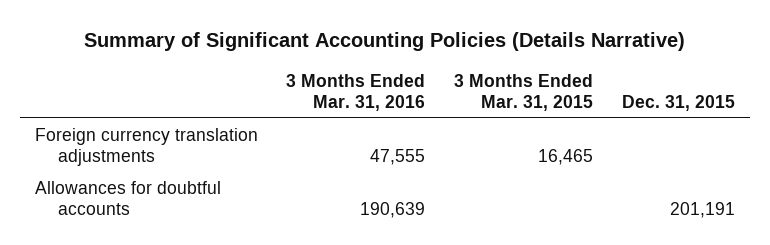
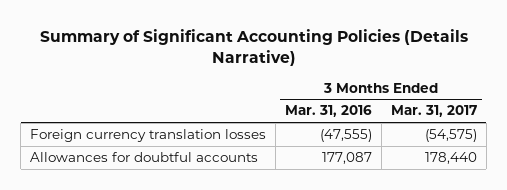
- | 3 Months Ended Mar. 31, 2016 | 3 Months Ended Mar. 31, 2015 | Dec. 31, 2015
+ | 3 Months Ended Mar. 31, 2016 | 3 Months Ended Mar. 31, 2017
- Foreign currency translation adjustments | 47,555 | 16,465 |
- Allowances for doubtful accounts | 190,639 | | 201,191
+ Foreign currency translation losses | (47,555) | (54,575)
+ Allowances for doubtful accounts | 177,087 | 178,440

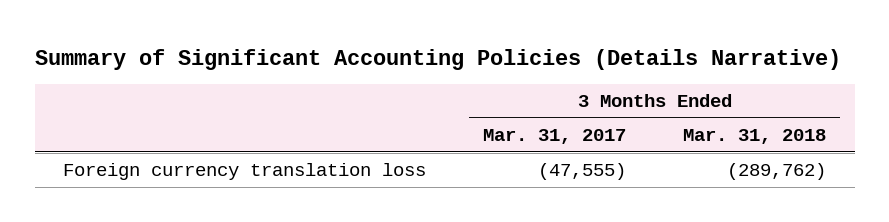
- | 3 Months Ended Mar. 31, 2016 | 3 Months Ended Mar. 31, 2017
+ | 3 Months Ended Mar. 31, 2017 | 3 Months Ended Mar. 31, 2018
- Foreign currency translation losses | (47,555) | (54,575)
- Allowances for doubtful accounts | 177,087 | 178,440
+ Foreign currency translation loss | (47,555) | (289,762)

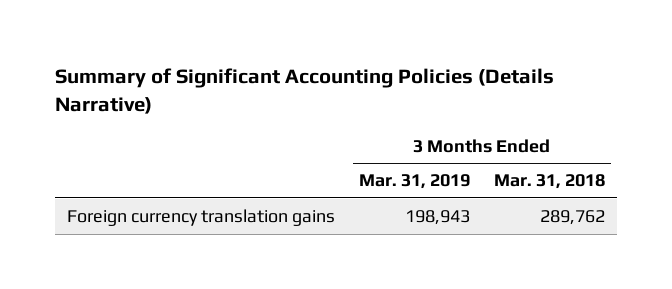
- | 3 Months Ended Mar. 31, 2017 | 3 Months Ended Mar. 31, 2018
+ | 3 Months Ended Mar. 31, 2019 | 3 Months Ended Mar. 31, 2018
- Foreign currency translation loss | (47,555) | (289,762)
+ Foreign currency translation gains | 198,943 | 289,762

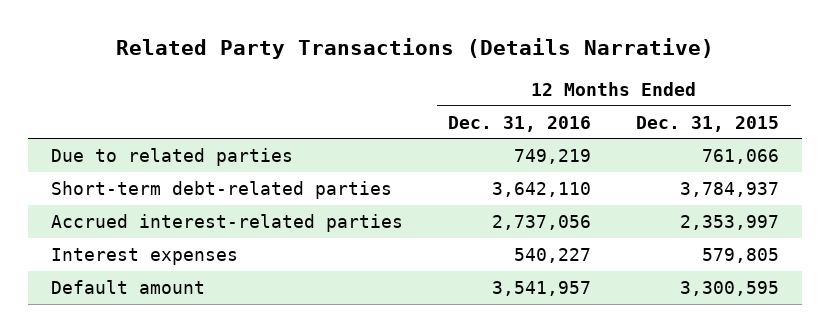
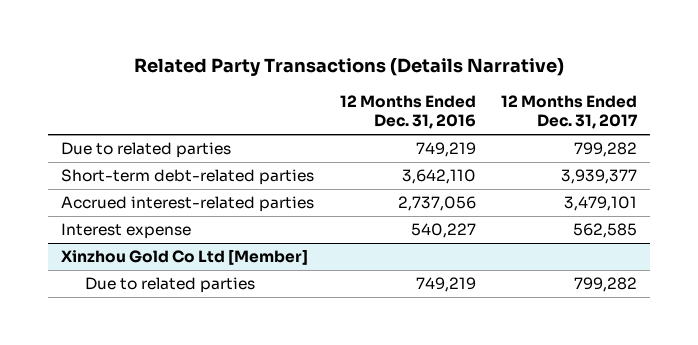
- | 12 Months Ended Dec. 31, 2016 | 12 Months Ended Dec. 31, 2015
+ | 12 Months Ended Dec. 31, 2016 | 12 Months Ended Dec. 31, 2017
- Interest expenses | 540,227 | 579,805
- Default amount | 3,541,957 | 3,300,595
+ Interest expense | 540,227 | 562,585
+ Xinzhou Gold Co Ltd [Member]
+ Due to related parties | 749,219 | 799,282

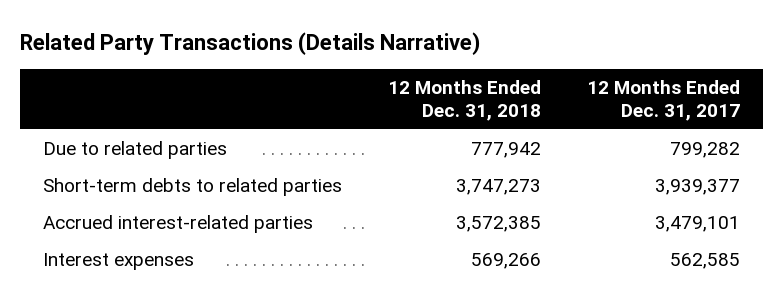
- | 12 Months Ended Dec. 31, 2016 | 12 Months Ended Dec. 31, 2017
+ | 12 Months Ended Dec. 31, 2018 | 12 Months Ended Dec. 31, 2017
- Short-term debt-related parties | 3,642,110 | 3,939,377
+ Short-term debts to related parties | 3,747,273 | 3,939,377
- Interest expense | 540,227 | 562,585
- Xinzhou Gold Co Ltd [Member]
- Due to related parties | 749,219 | 799,282
+ Interest expenses | 569,266 | 562,585

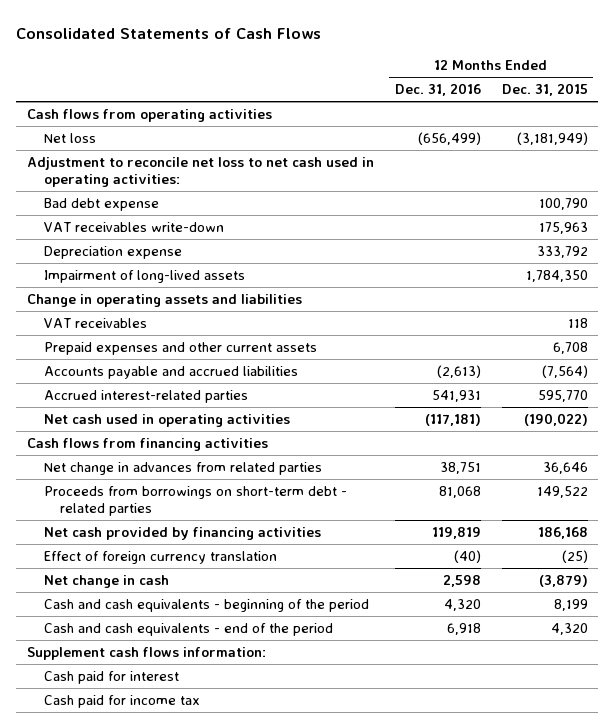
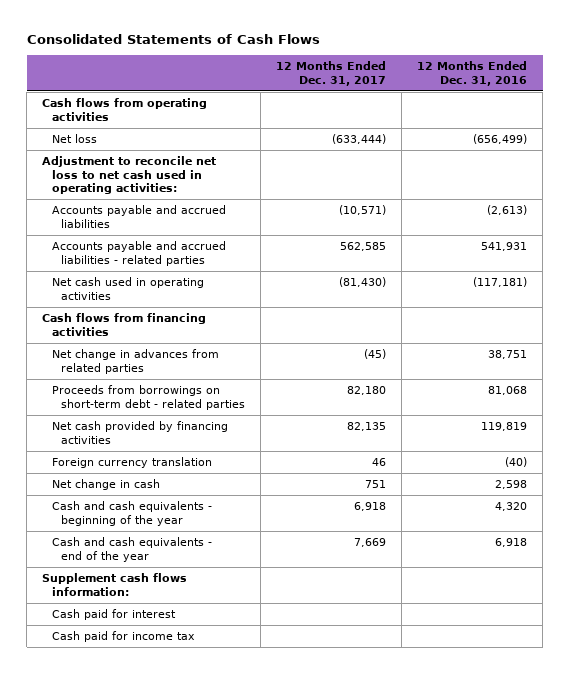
- | 12 Months Ended Dec. 31, 2016 | 12 Months Ended Dec. 31, 2015
+ | 12 Months Ended Dec. 31, 2017 | 12 Months Ended Dec. 31, 2016
- Bad debt expense | | 100,790
- VAT receivables write-down | | 175,963
- Depreciation expense | | 333,792
- Impairment of long-lived assets | | 1,784,350
- Change in operating assets and liabilities
- VAT receivables | | 118
- Prepaid expenses and other current assets | | 6,708
- Accrued interest-related parties | 541,931 | 595,770
+ Accounts payable and accrued liabilities - related parties | 562,585 | 541,931
- Effect of foreign currency translation | (40) | (25)
+ Foreign currency translation | 46 | (40)
- Cash and cash equivalents - beginning of the period | 4,320 | 8,199
- Cash and cash equivalents - end of the period | 6,918 | 4,320
+ Cash and cash equivalents - beginning of the year | 6,918 | 4,320
+ Cash and cash equivalents - end of the year | 7,669 | 6,918

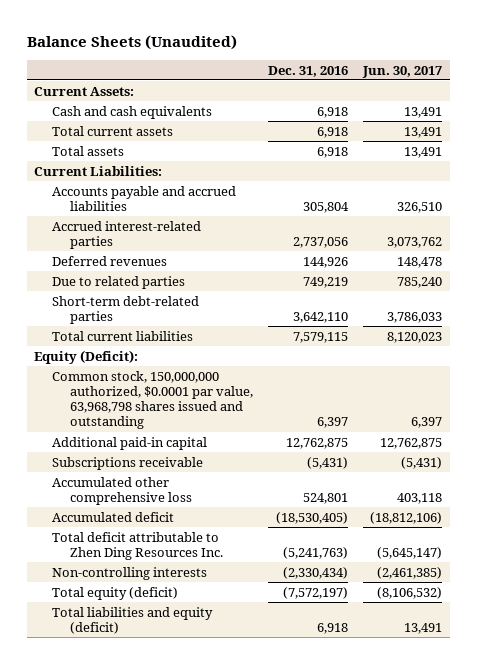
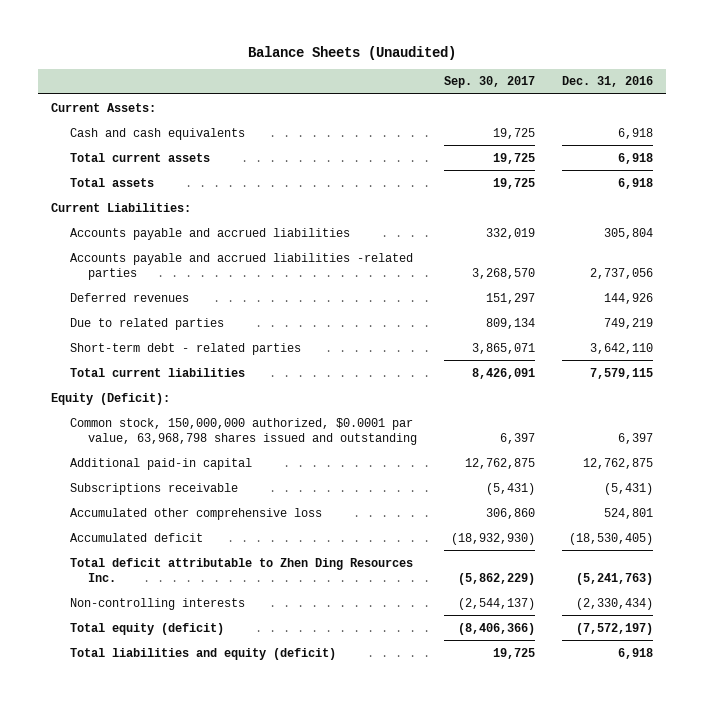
- | Dec. 31, 2016 | Jun. 30, 2017
+ | Sep. 30, 2017 | Dec. 31, 2016
- Accrued interest-related parties | 2,737,056 | 3,073,762
+ Accounts payable and accrued liabilities -related parties | 3,268,570 | 2,737,056
- Short-term debt-related parties | 3,642,110 | 3,786,033
+ Short-term debt - related parties | 3,865,071 | 3,642,110

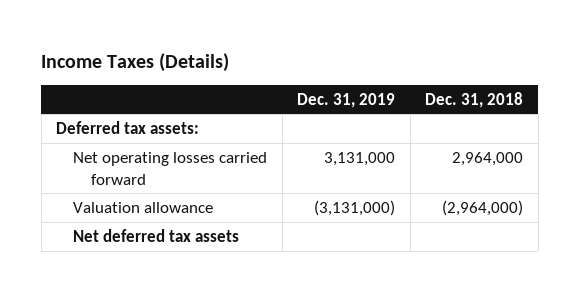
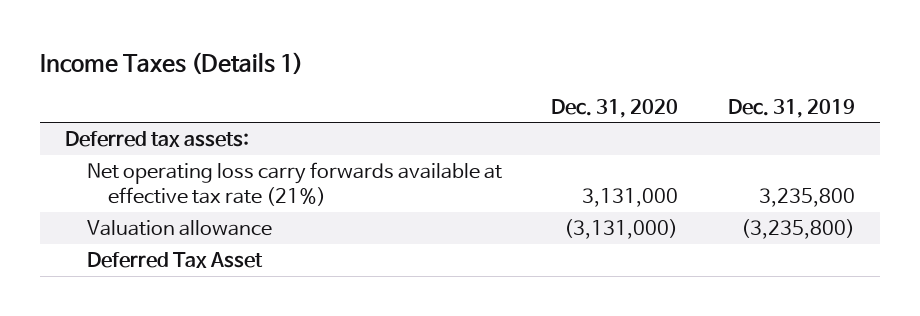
- Income Taxes (Details)
+ Income Taxes (Details 1)
- | Dec. 31, 2019 | Dec. 31, 2018
+ | Dec. 31, 2020 | Dec. 31, 2019
- Net operating losses carried forward | 3,131,000 | 2,964,000
- Valuation allowance | (3,131,000) | (2,964,000)
- Net deferred tax assets
+ Net operating loss carry forwards available at effective tax rate (21%) | 3,131,000 | 3,235,800
+ Valuation allowance | (3,131,000) | (3,235,800)
+ Deferred Tax Asset

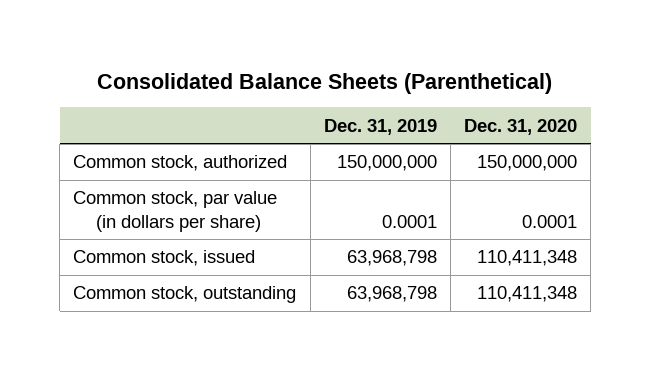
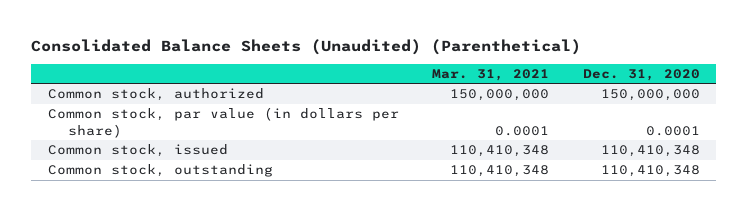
- Consolidated Balance Sheets (Parenthetical)
+ Consolidated Balance Sheets (Unaudited) (Parenthetical)
- | Dec. 31, 2019 | Dec. 31, 2020
+ | Mar. 31, 2021 | Dec. 31, 2020
- Common stock, issued | 63,968,798 | 110,411,348
- Common stock, outstanding | 63,968,798 | 110,411,348
+ Common stock, issued | 110,410,348 | 110,410,348
+ Common stock, outstanding | 110,410,348 | 110,410,348

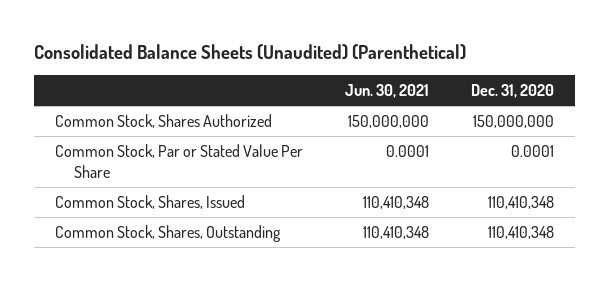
- | Mar. 31, 2021 | Dec. 31, 2020
+ | Jun. 30, 2021 | Dec. 31, 2020
- Common stock, authorized | 150,000,000 | 150,000,000
- Common stock, par value (in dollars per share) | 0.0001 | 0.0001
- Common stock, issued | 110,410,348 | 110,410,348
- Common stock, outstanding | 110,410,348 | 110,410,348
+ Common Stock, Shares Authorized | 150,000,000 | 150,000,000
+ Common Stock, Par or Stated Value Per Share | 0.0001 | 0.0001
+ Common Stock, Shares, Issued | 110,410,348 | 110,410,348
+ Common Stock, Shares, Outstanding | 110,410,348 | 110,410,348

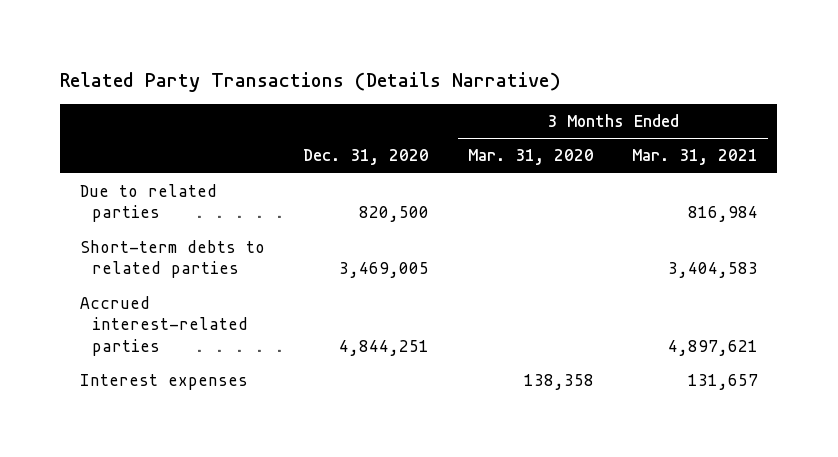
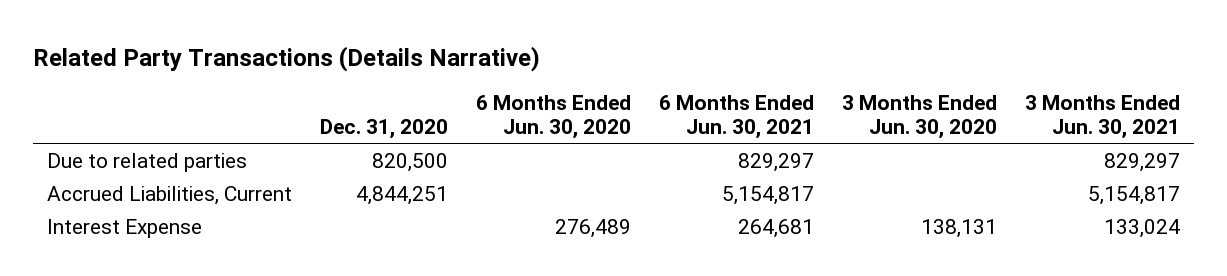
- | Dec. 31, 2020 | 3 Months Ended Mar. 31, 2020 | 3 Months Ended Mar. 31, 2021
+ | Dec. 31, 2020 | 6 Months Ended Jun. 30, 2020 | 6 Months Ended Jun. 30, 2021 | 3 Months Ended Jun. 30, 2020 | 3 Months Ended Jun. 30, 2021
- Short-term debts to related parties | 3,469,005 | | 3,404,583
- Accrued interest-related parties | 4,844,251 | | 4,897,621
- Interest expenses | | 138,358 | 131,657
+ Accrued Liabilities, Current | 4,844,251 | | 5,154,817 | | 5,154,817
+ Interest Expense | | 276,489 | 264,681 | 138,131 | 133,024

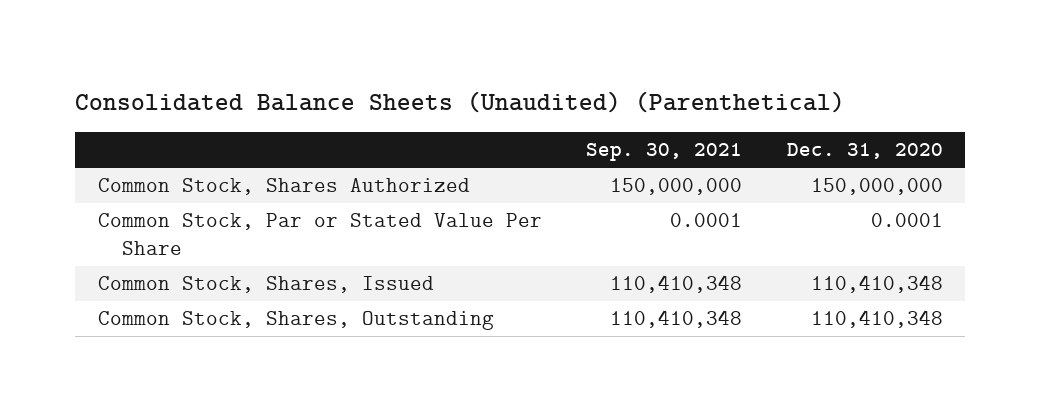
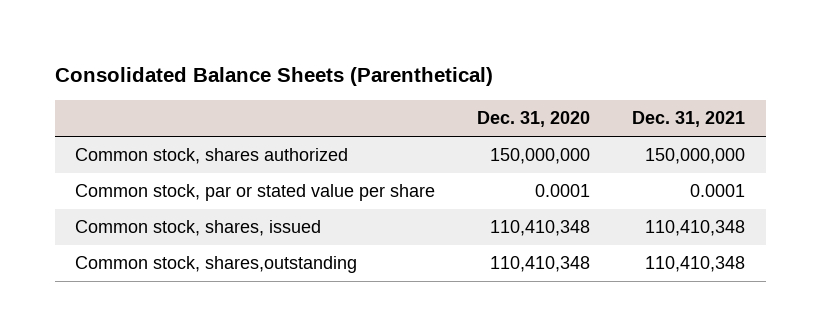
- Consolidated Balance Sheets (Unaudited) (Parenthetical)
+ Consolidated Balance Sheets (Parenthetical)
- | Sep. 30, 2021 | Dec. 31, 2020
+ | Dec. 31, 2020 | Dec. 31, 2021
- Common Stock, Shares Authorized | 150,000,000 | 150,000,000
- Common Stock, Par or Stated Value Per Share | 0.0001 | 0.0001
- Common Stock, Shares, Issued | 110,410,348 | 110,410,348
- Common Stock, Shares, Outstanding | 110,410,348 | 110,410,348
+ Common stock, shares authorized | 150,000,000 | 150,000,000
+ Common stock, par or stated value per share | 0.0001 | 0.0001
+ Common stock, shares, issued | 110,410,348 | 110,410,348
+ Common stock, shares,outstanding | 110,410,348 | 110,410,348

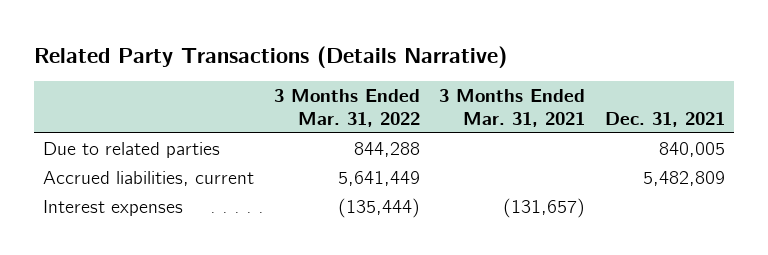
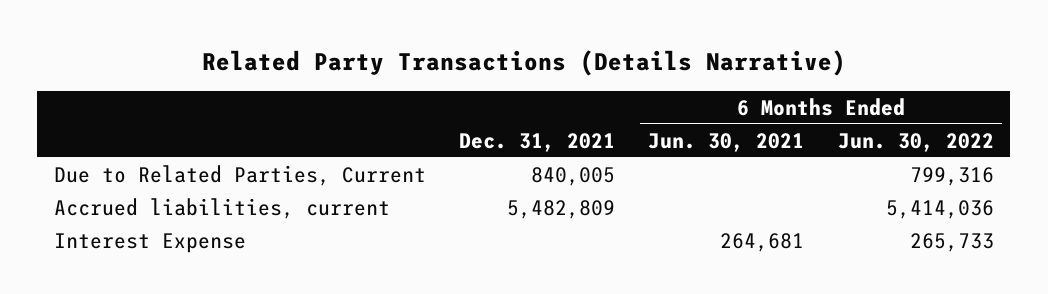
- | 3 Months Ended Mar. 31, 2022 | 3 Months Ended Mar. 31, 2021 | Dec. 31, 2021
+ | Dec. 31, 2021 | 6 Months Ended Jun. 30, 2021 | 6 Months Ended Jun. 30, 2022
- Due to related parties | 844,288 | | 840,005
+ Due to Related Parties, Current | 840,005 | | 799,316
- Interest expenses | (135,444) | (131,657) |
+ Interest Expense | | 264,681 | 265,733

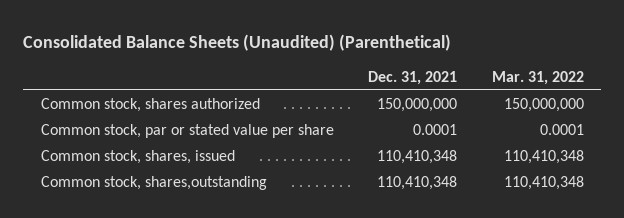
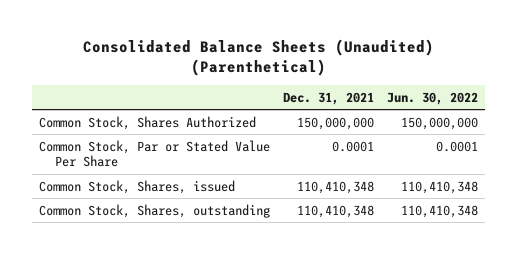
- | Dec. 31, 2021 | Mar. 31, 2022
+ | Dec. 31, 2021 | Jun. 30, 2022
- Common stock, shares authorized | 150,000,000 | 150,000,000
- Common stock, par or stated value per share | 0.0001 | 0.0001
- Common stock, shares, issued | 110,410,348 | 110,410,348
- Common stock, shares,outstanding | 110,410,348 | 110,410,348
+ Common Stock, Shares Authorized | 150,000,000 | 150,000,000
+ Common Stock, Par or Stated Value Per Share | 0.0001 | 0.0001
+ Common Stock, Shares, issued | 110,410,348 | 110,410,348
+ Common Stock, Shares, outstanding | 110,410,348 | 110,410,348

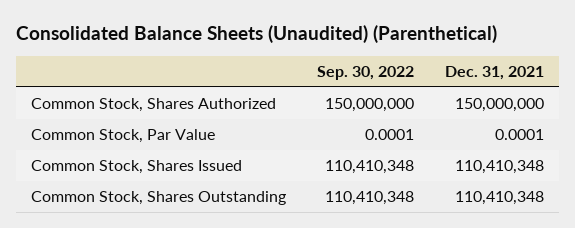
- | Dec. 31, 2021 | Jun. 30, 2022
+ | Sep. 30, 2022 | Dec. 31, 2021
- Common Stock, Par or Stated Value Per Share | 0.0001 | 0.0001
- Common Stock, Shares, issued | 110,410,348 | 110,410,348
- Common Stock, Shares, outstanding | 110,410,348 | 110,410,348
+ Common Stock, Par Value | 0.0001 | 0.0001
+ Common Stock, Shares Issued | 110,410,348 | 110,410,348
+ Common Stock, Shares Outstanding | 110,410,348 | 110,410,348

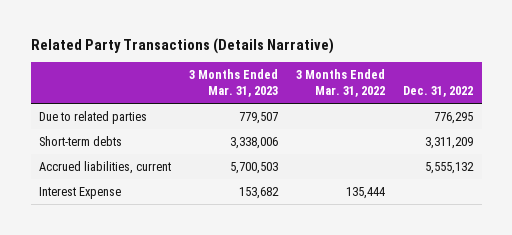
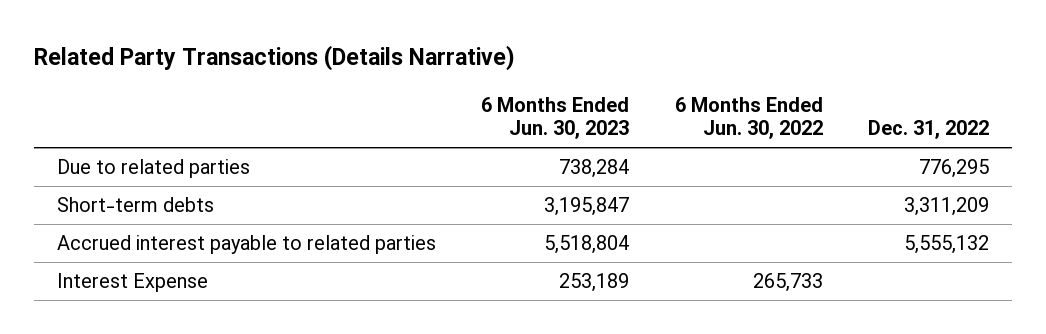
- | 3 Months Ended Mar. 31, 2023 | 3 Months Ended Mar. 31, 2022 | Dec. 31, 2022
+ | 6 Months Ended Jun. 30, 2023 | 6 Months Ended Jun. 30, 2022 | Dec. 31, 2022
- Accrued liabilities, current | 5,700,503 | | 5,555,132
+ Accrued interest payable to related parties | 5,518,804 | | 5,555,132

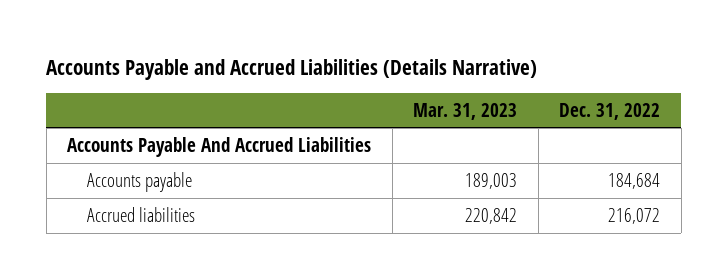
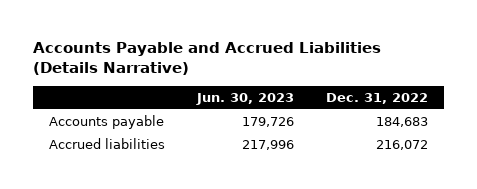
- | Mar. 31, 2023 | Dec. 31, 2022
+ | Jun. 30, 2023 | Dec. 31, 2022
- Accounts Payable And Accrued Liabilities
- Accounts payable | 189,003 | 184,684
+ Accounts payable | 179,726 | 184,683

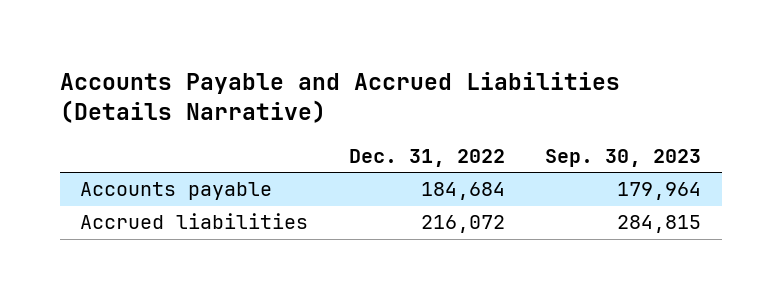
- | Jun. 30, 2023 | Dec. 31, 2022
+ | Dec. 31, 2022 | Sep. 30, 2023
- Accounts payable | 179,726 | 184,683
+ Accounts payable | 184,684 | 179,964

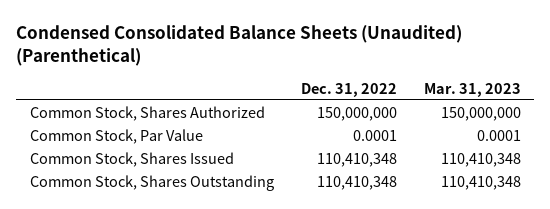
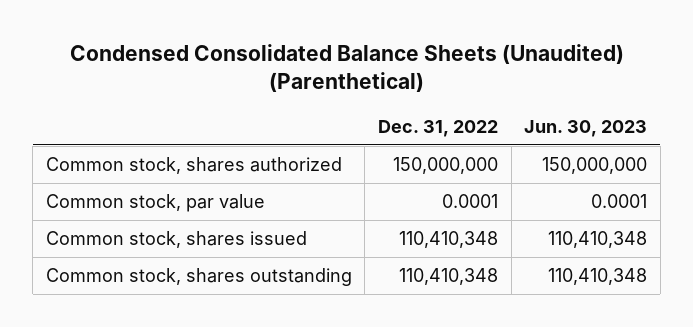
- | Dec. 31, 2022 | Mar. 31, 2023
+ | Dec. 31, 2022 | Jun. 30, 2023
- Common Stock, Shares Authorized | 150,000,000 | 150,000,000
- Common Stock, Par Value | 0.0001 | 0.0001
- Common Stock, Shares Issued | 110,410,348 | 110,410,348
- Common Stock, Shares Outstanding | 110,410,348 | 110,410,348
+ Common stock, shares authorized | 150,000,000 | 150,000,000
+ Common stock, par value | 0.0001 | 0.0001
+ Common stock, shares issued | 110,410,348 | 110,410,348
+ Common stock, shares outstanding | 110,410,348 | 110,410,348

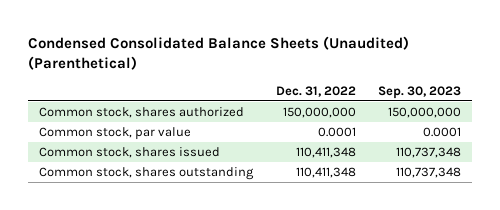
- | Dec. 31, 2022 | Jun. 30, 2023
+ | Dec. 31, 2022 | Sep. 30, 2023
- Common stock, shares issued | 110,410,348 | 110,410,348
- Common stock, shares outstanding | 110,410,348 | 110,410,348
+ Common stock, shares issued | 110,411,348 | 110,737,348
+ Common stock, shares outstanding | 110,411,348 | 110,737,348

